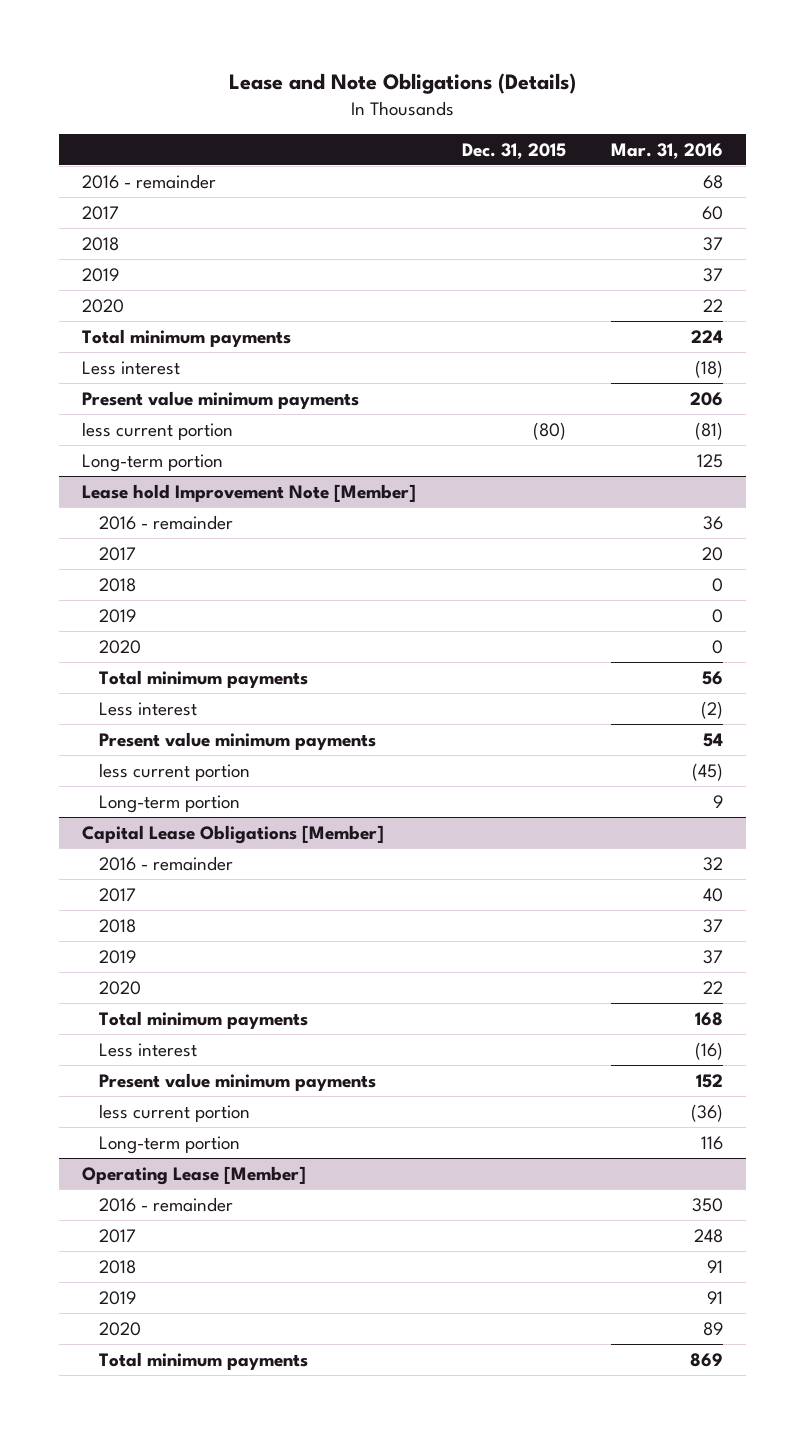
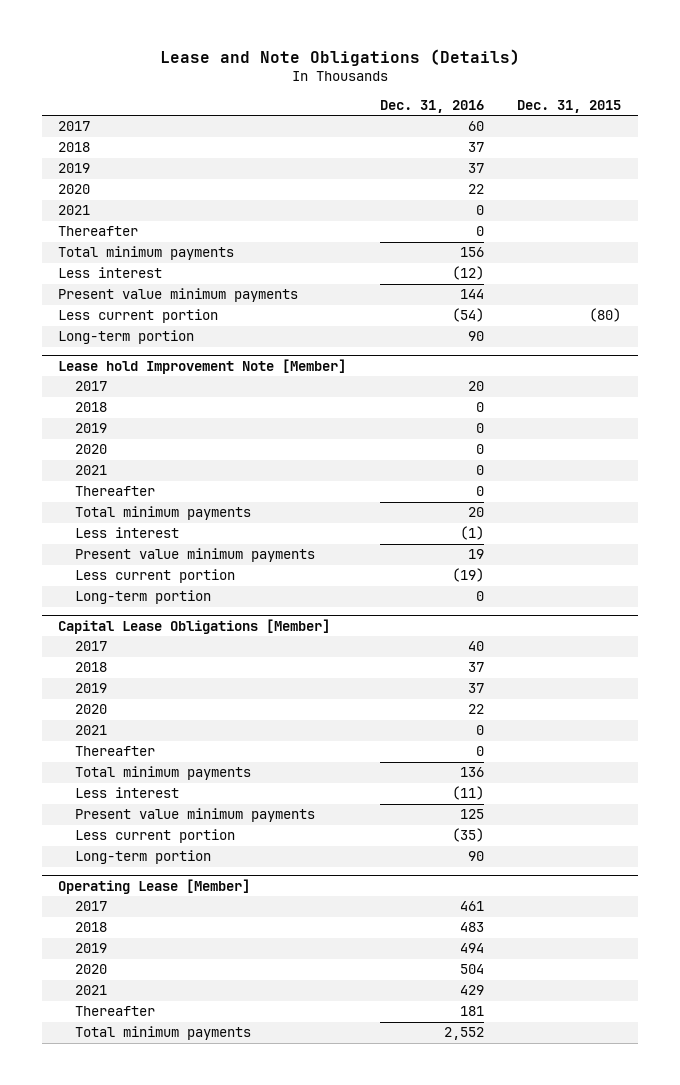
- | Dec. 31, 2015 | Mar. 31, 2016
+ | Dec. 31, 2016 | Dec. 31, 2015
- 2016 - remainder | | 68
+ 2021 | 0 |
+ Thereafter | 0 |
- less current portion | (80) | (81)
+ Less current portion | (54) | (80)
@ Lease hold Improvement Note [Member]
- 2016 - remainder | | 36
+ 2021 | 0 |
+ Thereafter | 0 |
- less current portion | | (45)
+ Less current portion | (19) |
@ Capital Lease Obligations [Member]
- 2016 - remainder | | 32
+ 2021 | 0 |
+ Thereafter | 0 |
- less current portion | | (36)
+ Less current portion | (35) |
@ Operating Lease [Member]
- 2016 - remainder | | 350
+ 2021 | 429 |
+ Thereafter | 181 |

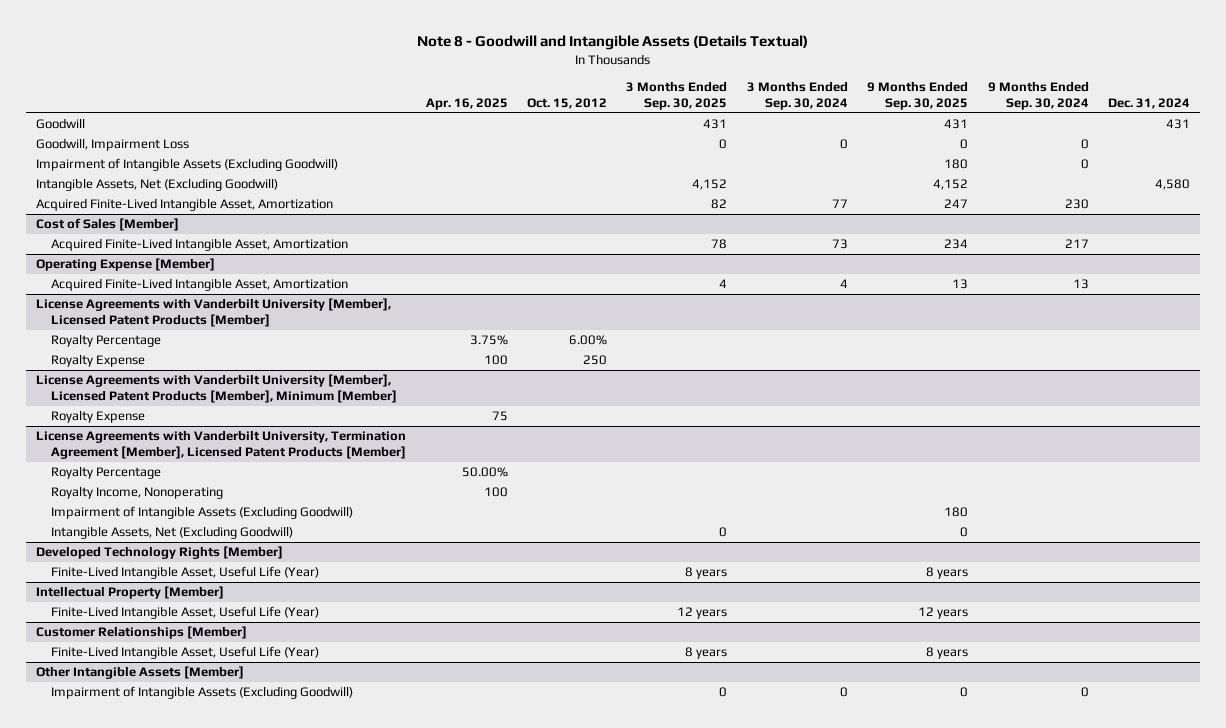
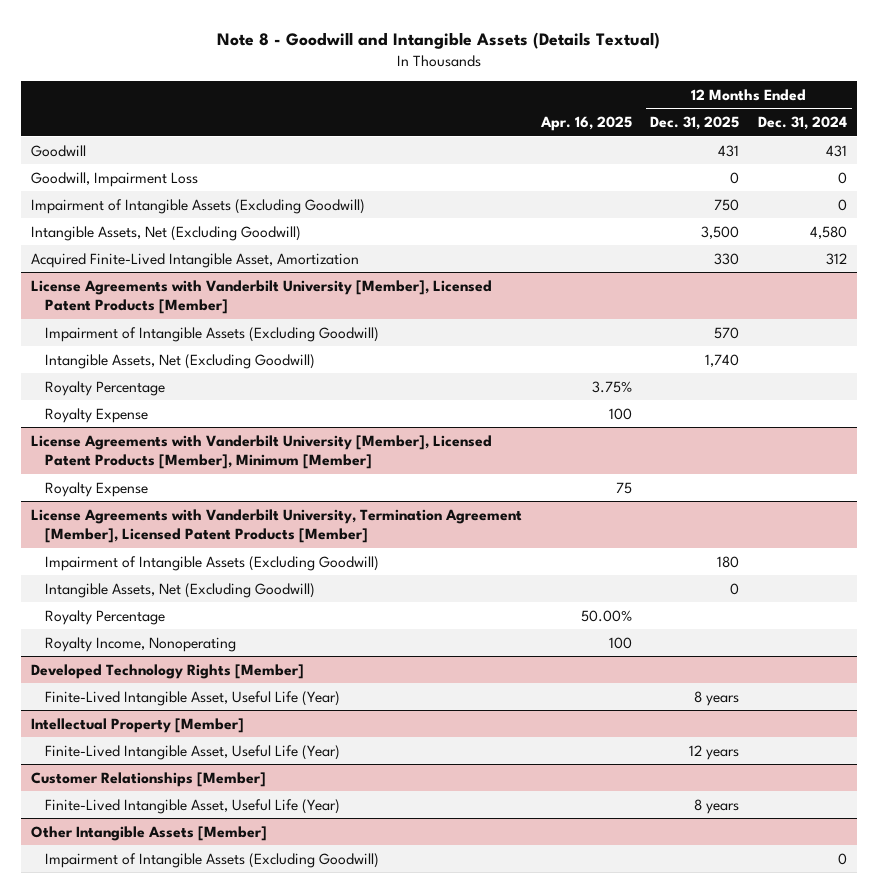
- | Apr. 16, 2025 | Oct. 15, 2012 | 3 Months Ended Sep. 30, 2025 | 3 Months Ended Sep. 30, 2024 | 9 Months Ended Sep. 30, 2025 | 9 Months Ended Sep. 30, 2024 | Dec. 31, 2024
+ | Apr. 16, 2025 | 12 Months Ended Dec. 31, 2025 | 12 Months Ended Dec. 31, 2024
- Cost of Sales [Member]
- Acquired Finite-Lived Intangible Asset, Amortization | | | 78 | 73 | 234 | 217 |
- Operating Expense [Member]
- Acquired Finite-Lived Intangible Asset, Amortization | | | 4 | 4 | 13 | 13 |
@ License Agreements with Vanderbilt University [Member], Licensed Patent Products [Member]
+ Impairment of Intangible Assets (Excluding Goodwill) | | 570 |
+ Intangible Assets, Net (Excluding Goodwill) | | 1,740 |
@ License Agreements with Vanderbilt University, Termination Agreement [Member], Licensed Patent Products [Member]
moved down: Royalty Percentage | 50.00% | |
moved down: Royalty Income, Nonoperating | 100 | |

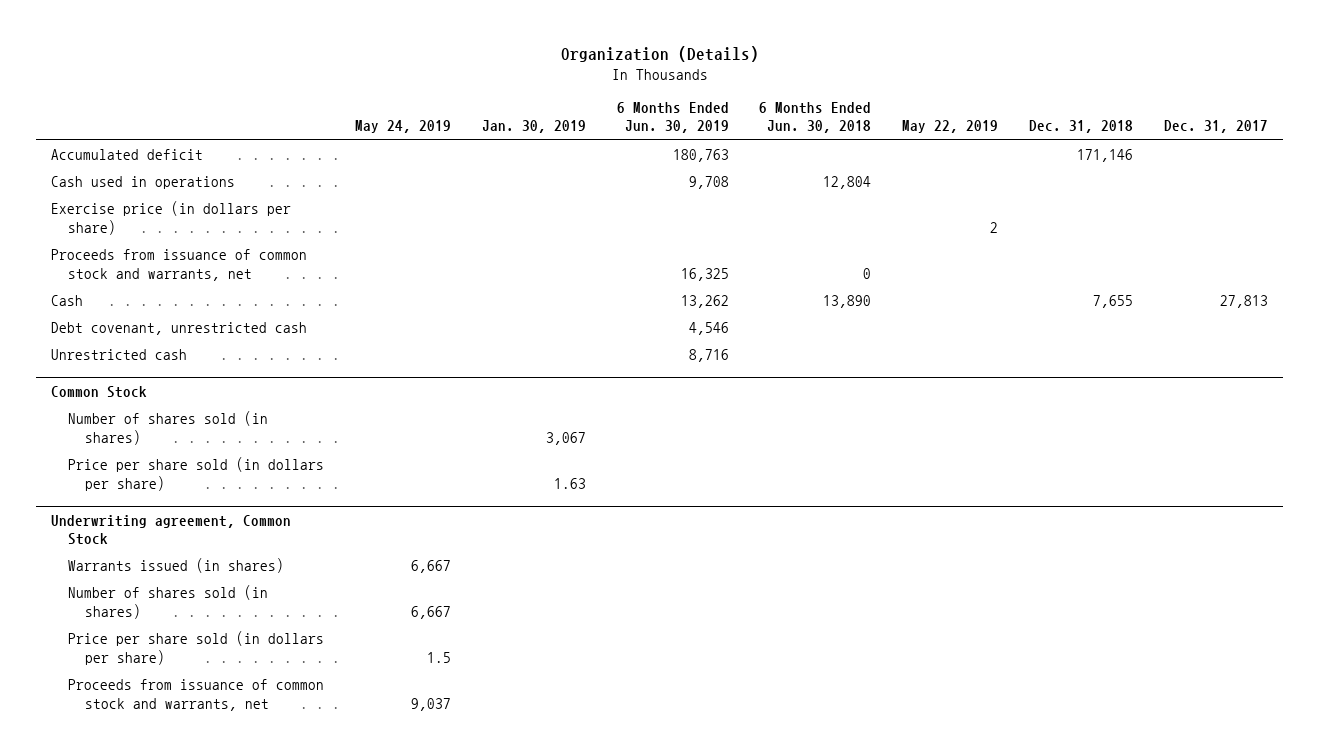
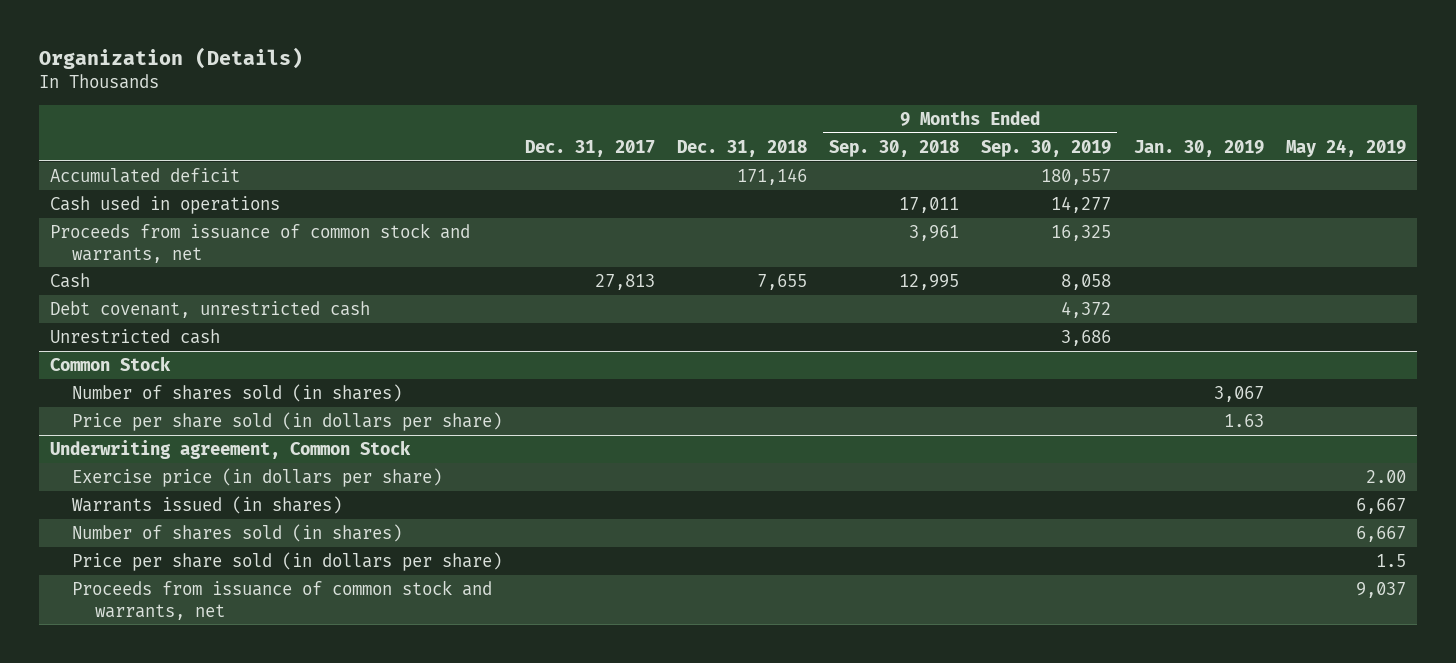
- | May 24, 2019 | Jan. 30, 2019 | 6 Months Ended Jun. 30, 2019 | 6 Months Ended Jun. 30, 2018 | May 22, 2019 | Dec. 31, 2018 | Dec. 31, 2017
+ | Dec. 31, 2017 | Dec. 31, 2018 | 9 Months Ended Sep. 30, 2018 | 9 Months Ended Sep. 30, 2019 | Jan. 30, 2019 | May 24, 2019
- Exercise price (in dollars per share) | | | | | 2 | |
@ Underwriting agreement, Common Stock
+ Exercise price (in dollars per share) | | | | | | 2.00

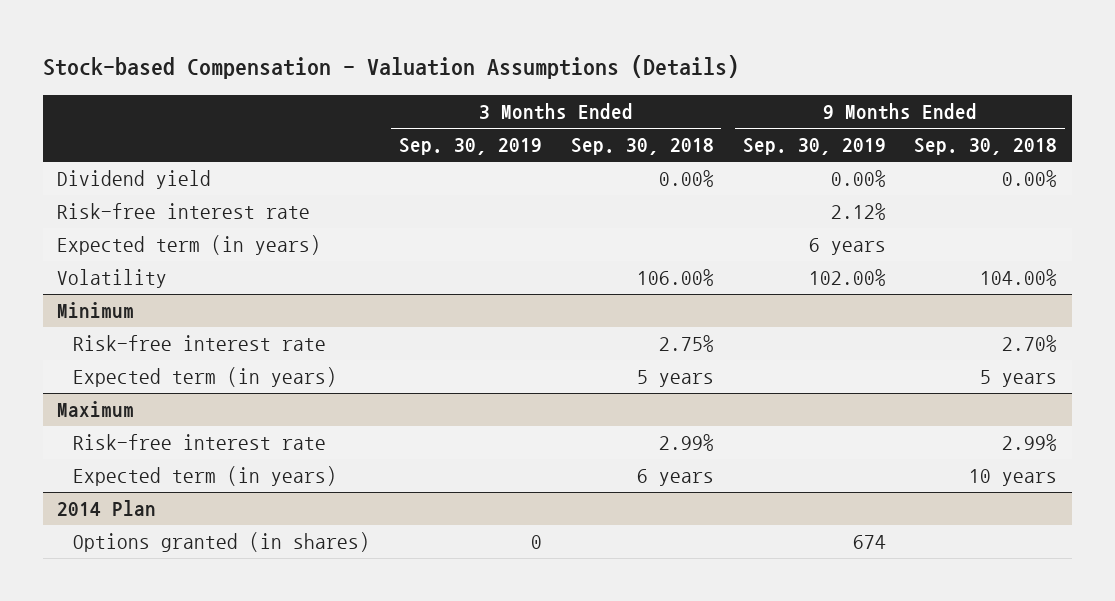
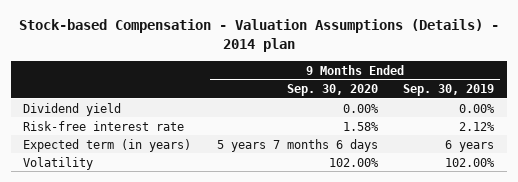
- Stock-based Compensation - Valuation Assumptions (Details)
+ Stock-based Compensation - Valuation Assumptions (Details) - 2014 plan
- | 3 Months Ended Sep. 30, 2019 | 3 Months Ended Sep. 30, 2018 | 9 Months Ended Sep. 30, 2019 | 9 Months Ended Sep. 30, 2018
+ | 9 Months Ended Sep. 30, 2020 | 9 Months Ended Sep. 30, 2019
- Minimum
- Risk-free interest rate | | 2.75% | | 2.70%
- Expected term (in years) | | 5 years | | 5 years
- Maximum
- Risk-free interest rate | | 2.99% | | 2.99%
- Expected term (in years) | | 6 years | | 10 years
- 2014 Plan
- Options granted (in shares) | 0 | | 674 |

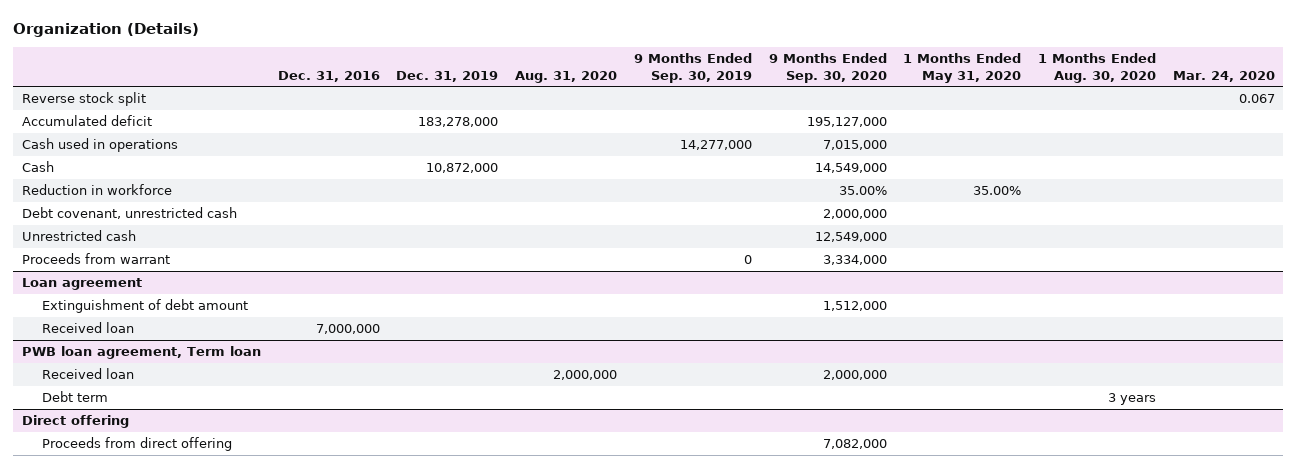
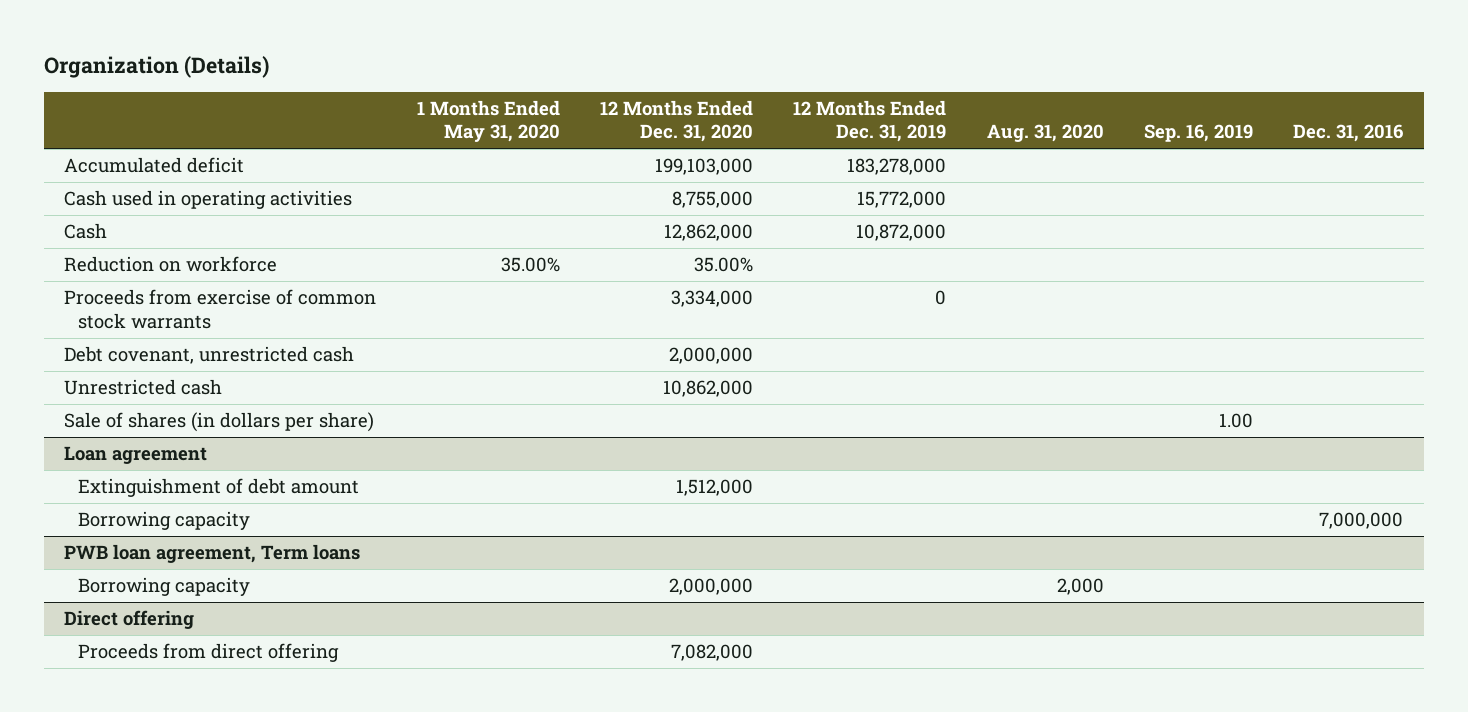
- | Dec. 31, 2016 | Dec. 31, 2019 | Aug. 31, 2020 | 9 Months Ended Sep. 30, 2019 | 9 Months Ended Sep. 30, 2020 | 1 Months Ended May 31, 2020 | 1 Months Ended Aug. 30, 2020 | Mar. 24, 2020
+ | 1 Months Ended May 31, 2020 | 12 Months Ended Dec. 31, 2020 | 12 Months Ended Dec. 31, 2019 | Aug. 31, 2020 | Sep. 16, 2019 | Dec. 31, 2016
- Reverse stock split | | | | | | | | 0.067
- Cash used in operations | | | | 14,277,000 | 7,015,000 | | |
+ Cash used in operating activities | | 8,755,000 | 15,772,000 | | |
- Reduction in workforce | | | | | 35.00% | 35.00% | |
+ Reduction on workforce | 35.00% | 35.00% | | | |
+ Proceeds from exercise of common stock warrants | | 3,334,000 | 0 | | |
- Proceeds from warrant | | | | 0 | 3,334,000 | | |
+ Sale of shares (in dollars per share) | | | | | 1.00 |
@ Loan agreement
- Received loan | 7,000,000 | | | | | | |
- PWB loan agreement, Term loan
- Received loan | | | 2,000,000 | | 2,000,000 | | |
- Debt term | | | | | | | 3 years |
@ Loan agreement
+ Borrowing capacity | | | | | | 7,000,000
+ PWB loan agreement, Term loans
+ Borrowing capacity | | 2,000,000 | | 2,000 | |

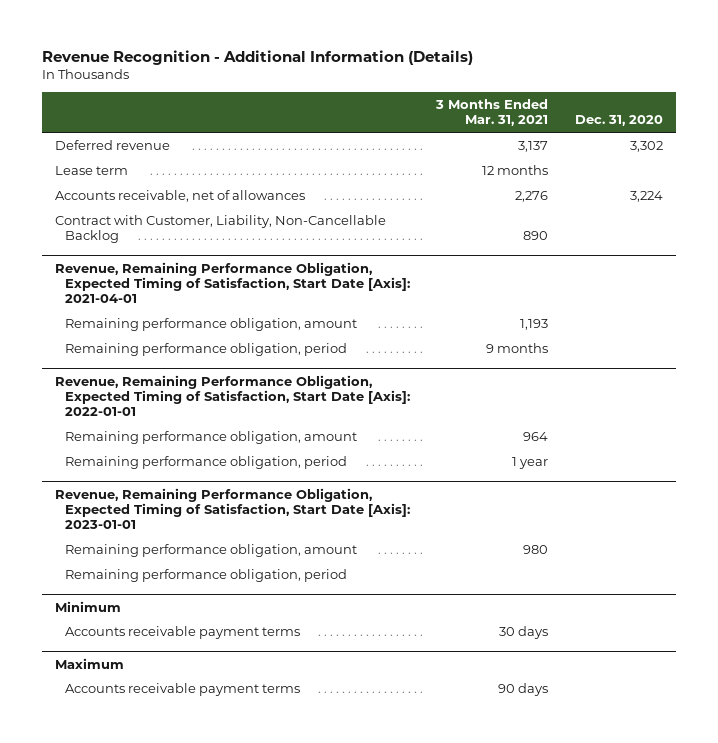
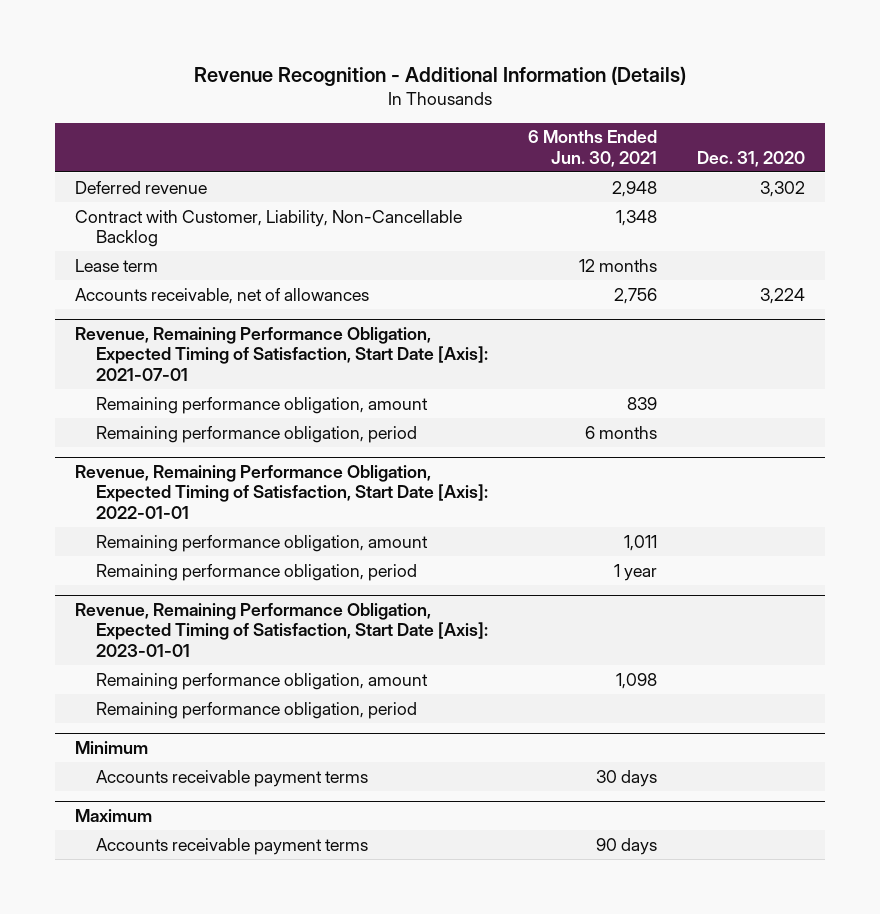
- | 3 Months Ended Mar. 31, 2021 | Dec. 31, 2020
+ | 6 Months Ended Jun. 30, 2021 | Dec. 31, 2020
moved up: Contract with Customer, Liability, Non-Cancellable Backlog | 1,348 |
- Revenue, Remaining Performance Obligation, Expected Timing of Satisfaction, Start Date [Axis]: 2021-04-01
- Remaining performance obligation, amount | 1,193 |
- Remaining performance obligation, period | 9 months |
+ Revenue, Remaining Performance Obligation, Expected Timing of Satisfaction, Start Date [Axis]: 2021-07-01
+ Remaining performance obligation, amount | 839 |
+ Remaining performance obligation, period | 6 months |

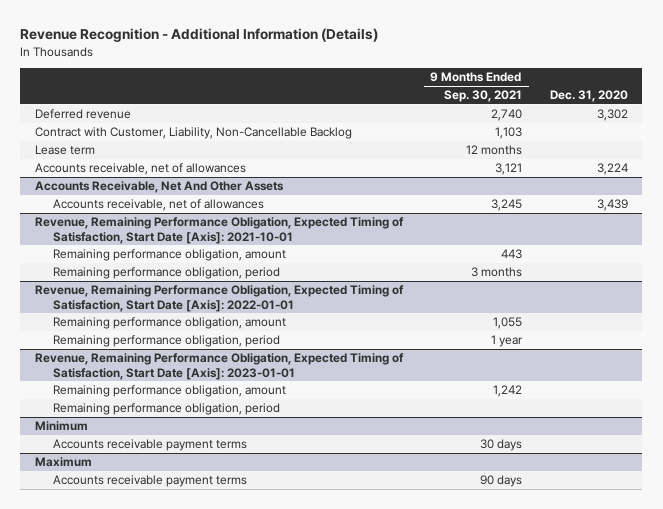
- | 6 Months Ended Jun. 30, 2021 | Dec. 31, 2020
+ | 9 Months Ended Sep. 30, 2021 | Dec. 31, 2020
- Revenue, Remaining Performance Obligation, Expected Timing of Satisfaction, Start Date [Axis]: 2021-07-01
- Remaining performance obligation, amount | 839 |
- Remaining performance obligation, period | 6 months |
+ Accounts Receivable, Net And Other Assets
+ Accounts receivable, net of allowances | 3,245 | 3,439
+ Revenue, Remaining Performance Obligation, Expected Timing of Satisfaction, Start Date [Axis]: 2021-10-01
+ Remaining performance obligation, amount | 443 |
+ Remaining performance obligation, period | 3 months |

